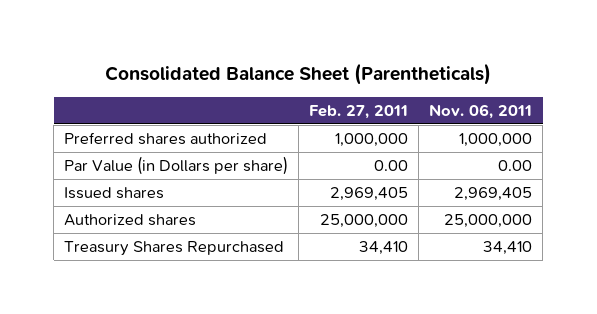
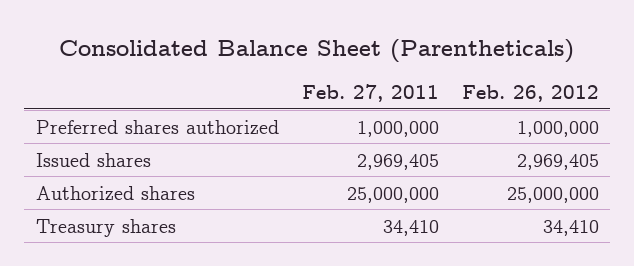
- | Feb. 27, 2011 | Nov. 06, 2011
+ | Feb. 27, 2011 | Feb. 26, 2012
- Par Value (in Dollars per share) | 0.00 | 0.00
- Treasury Shares Repurchased | 34,410 | 34,410
+ Treasury shares | 34,410 | 34,410

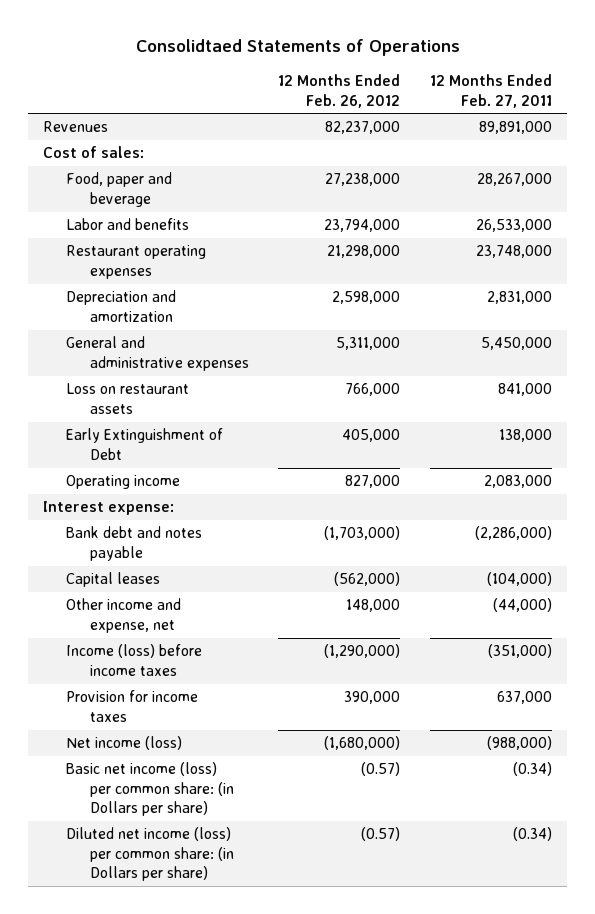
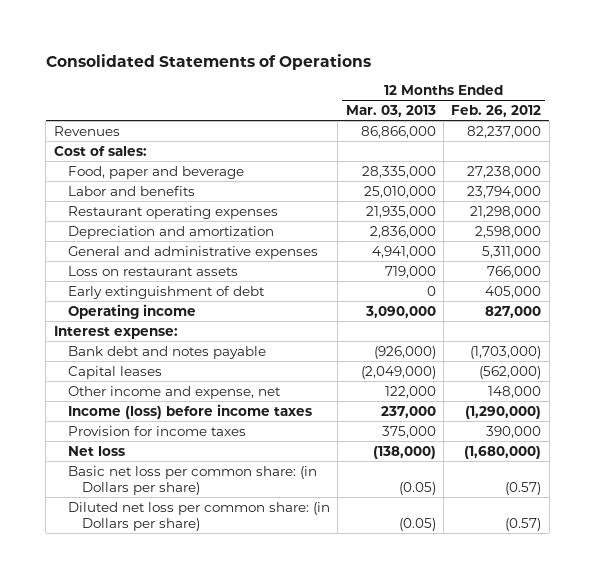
- Consolidtaed Statements of Operations
+ Consolidated Statements of Operations
- | 12 Months Ended Feb. 26, 2012 | 12 Months Ended Feb. 27, 2011
+ | 12 Months Ended Mar. 03, 2013 | 12 Months Ended Feb. 26, 2012
- Early Extinguishment of Debt | 405,000 | 138,000
+ Early extinguishment of debt | 0 | 405,000
- Net income (loss) | (1,680,000) | (988,000)
- Basic net income (loss) per common share: (in Dollars per share) | (0.57) | (0.34)
- Diluted net income (loss) per common share: (in Dollars per share) | (0.57) | (0.34)
+ Net loss | (138,000) | (1,680,000)
+ Basic net loss per common share: (in Dollars per share) | (0.05) | (0.57)
+ Diluted net loss per common share: (in Dollars per share) | (0.05) | (0.57)

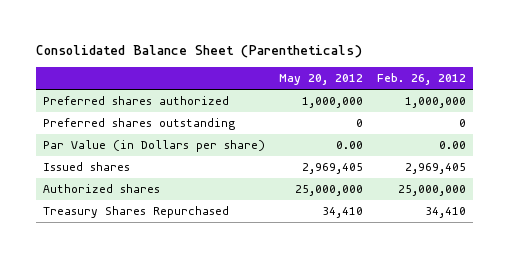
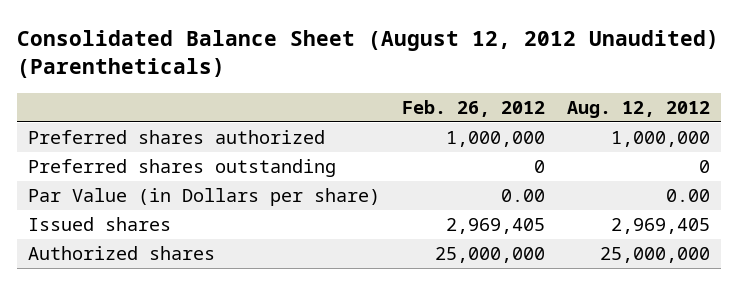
- Consolidated Balance Sheet (Parentheticals)
+ Consolidated Balance Sheet (August 12, 2012 Unaudited) (Parentheticals)
- | May 20, 2012 | Feb. 26, 2012
+ | Feb. 26, 2012 | Aug. 12, 2012
- Treasury Shares Repurchased | 34,410 | 34,410

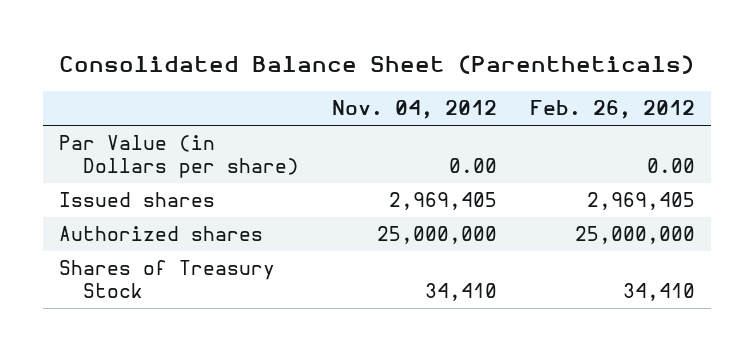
- Consolidated Balance Sheet (August 12, 2012 Unaudited) (Parentheticals)
+ Consolidated Balance Sheet (Parentheticals)
- | Feb. 26, 2012 | Aug. 12, 2012
+ | Nov. 04, 2012 | Feb. 26, 2012
- Preferred shares authorized | 1,000,000 | 1,000,000
- Preferred shares outstanding | 0 | 0
+ Shares of Treasury Stock | 34,410 | 34,410

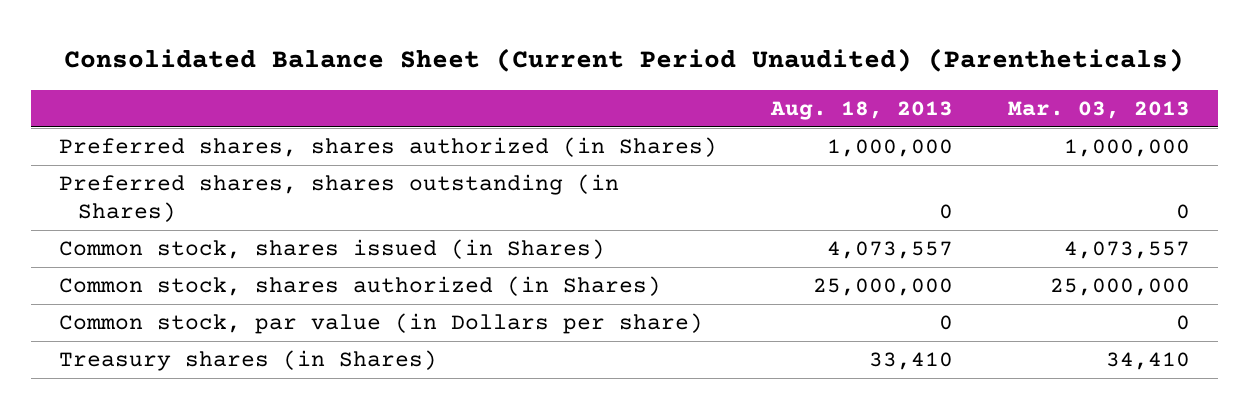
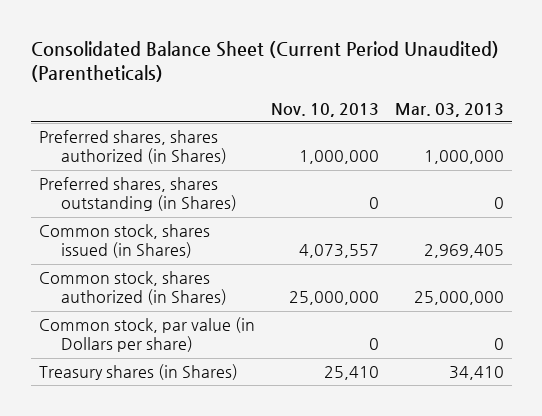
- | Aug. 18, 2013 | Mar. 03, 2013
+ | Nov. 10, 2013 | Mar. 03, 2013
- Common stock, shares issued (in Shares) | 4,073,557 | 4,073,557
+ Common stock, shares issued (in Shares) | 4,073,557 | 2,969,405

